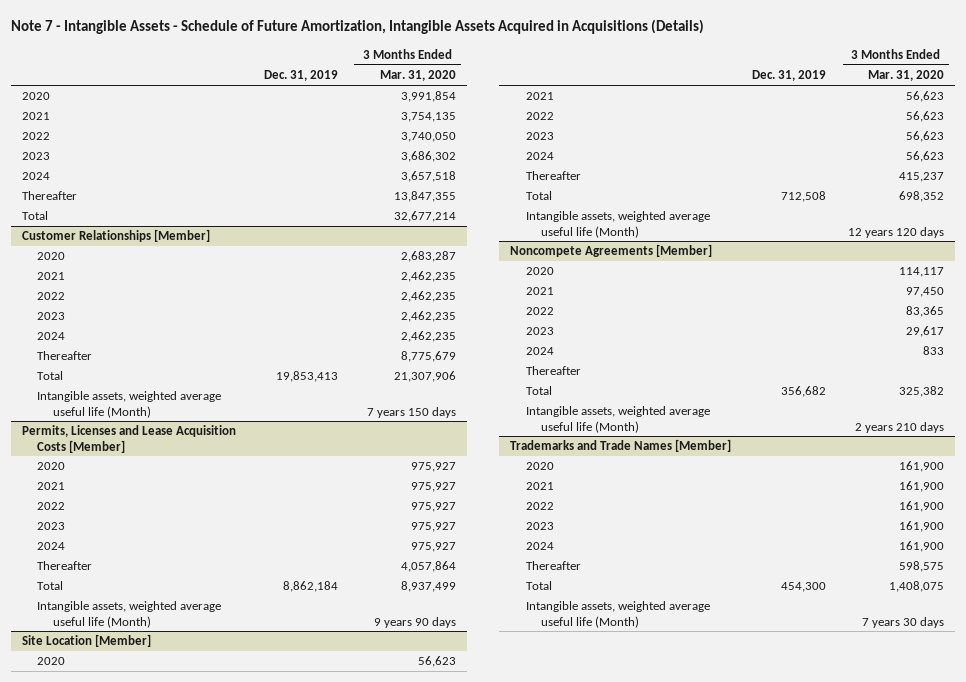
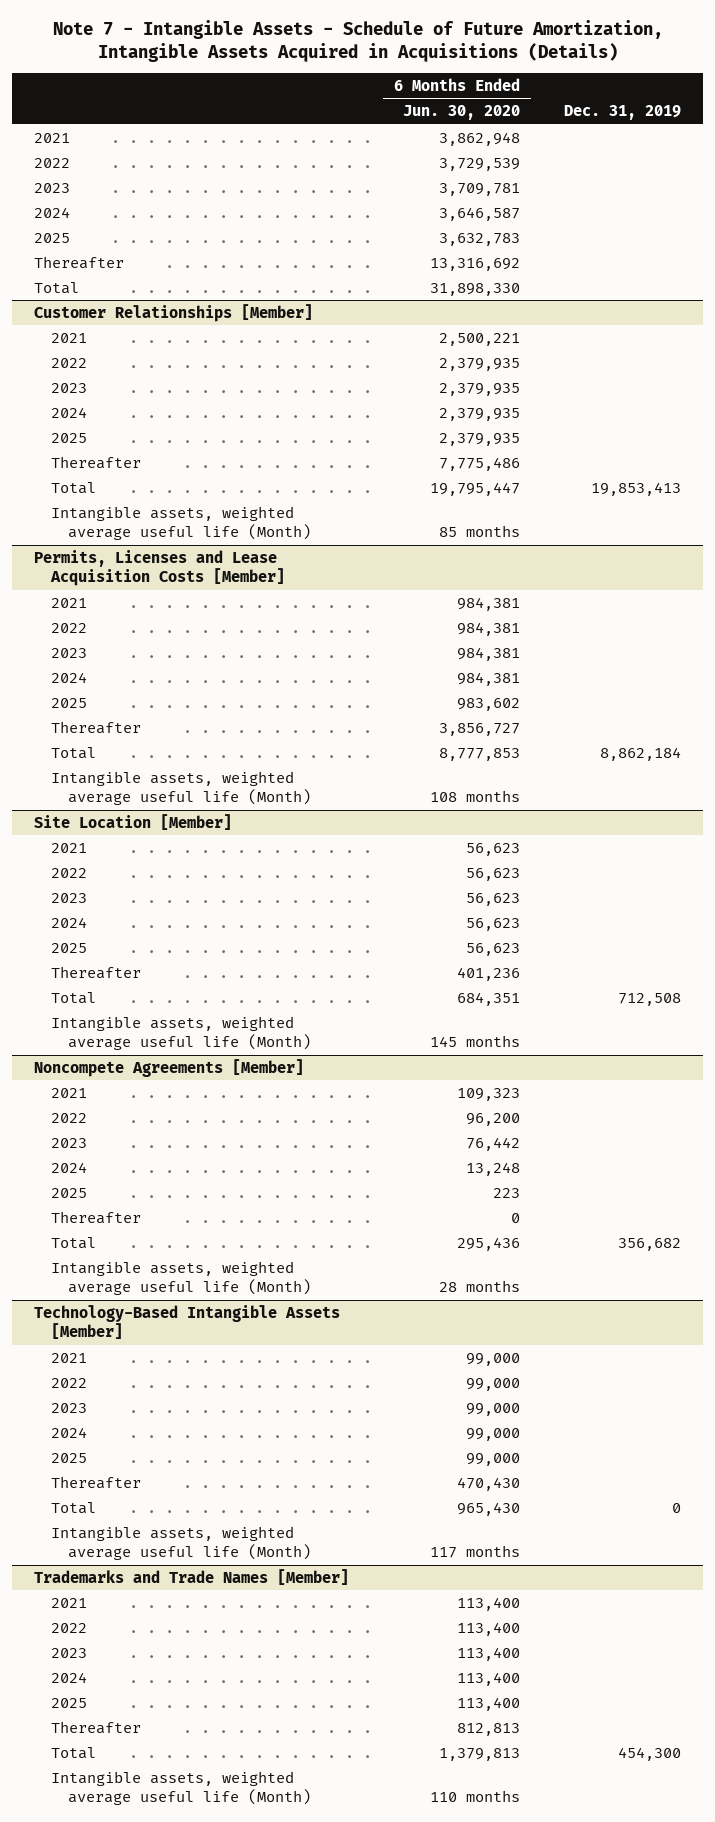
- | Dec. 31, 2019 | 3 Months Ended Mar. 31, 2020
+ | 6 Months Ended Jun. 30, 2020 | Dec. 31, 2019
- 2020 | | 3,991,854
+ 2025 | 3,632,783 |
@ Customer Relationships [Member]
- 2020 | | 2,683,287
+ 2025 | 2,379,935 |
@ Permits, Licenses and Lease Acquisition Costs [Member]
- 2020 | | 975,927
+ 2025 | 983,602 |
@ Site Location [Member]
- 2020 | | 56,623
+ 2025 | 56,623 |
@ Noncompete Agreements [Member]
- 2020 | | 114,117
+ 2025 | 223 |
+ Technology-Based Intangible Assets [Member]
+ 2021 | 99,000 |
+ 2022 | 99,000 |
+ 2023 | 99,000 |
+ 2024 | 99,000 |
+ 2025 | 99,000 |
+ Thereafter | 470,430 |
+ Total | 965,430 | 0
+ Intangible assets, weighted average useful life (Month) | 117 months |
@ Trademarks and Trade Names [Member]
- 2020 | | 161,900
+ 2025 | 113,400 |

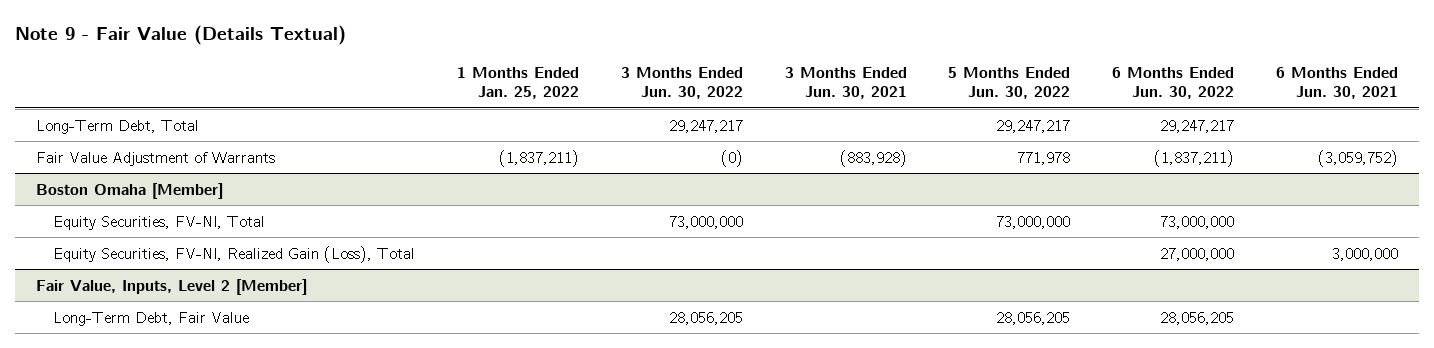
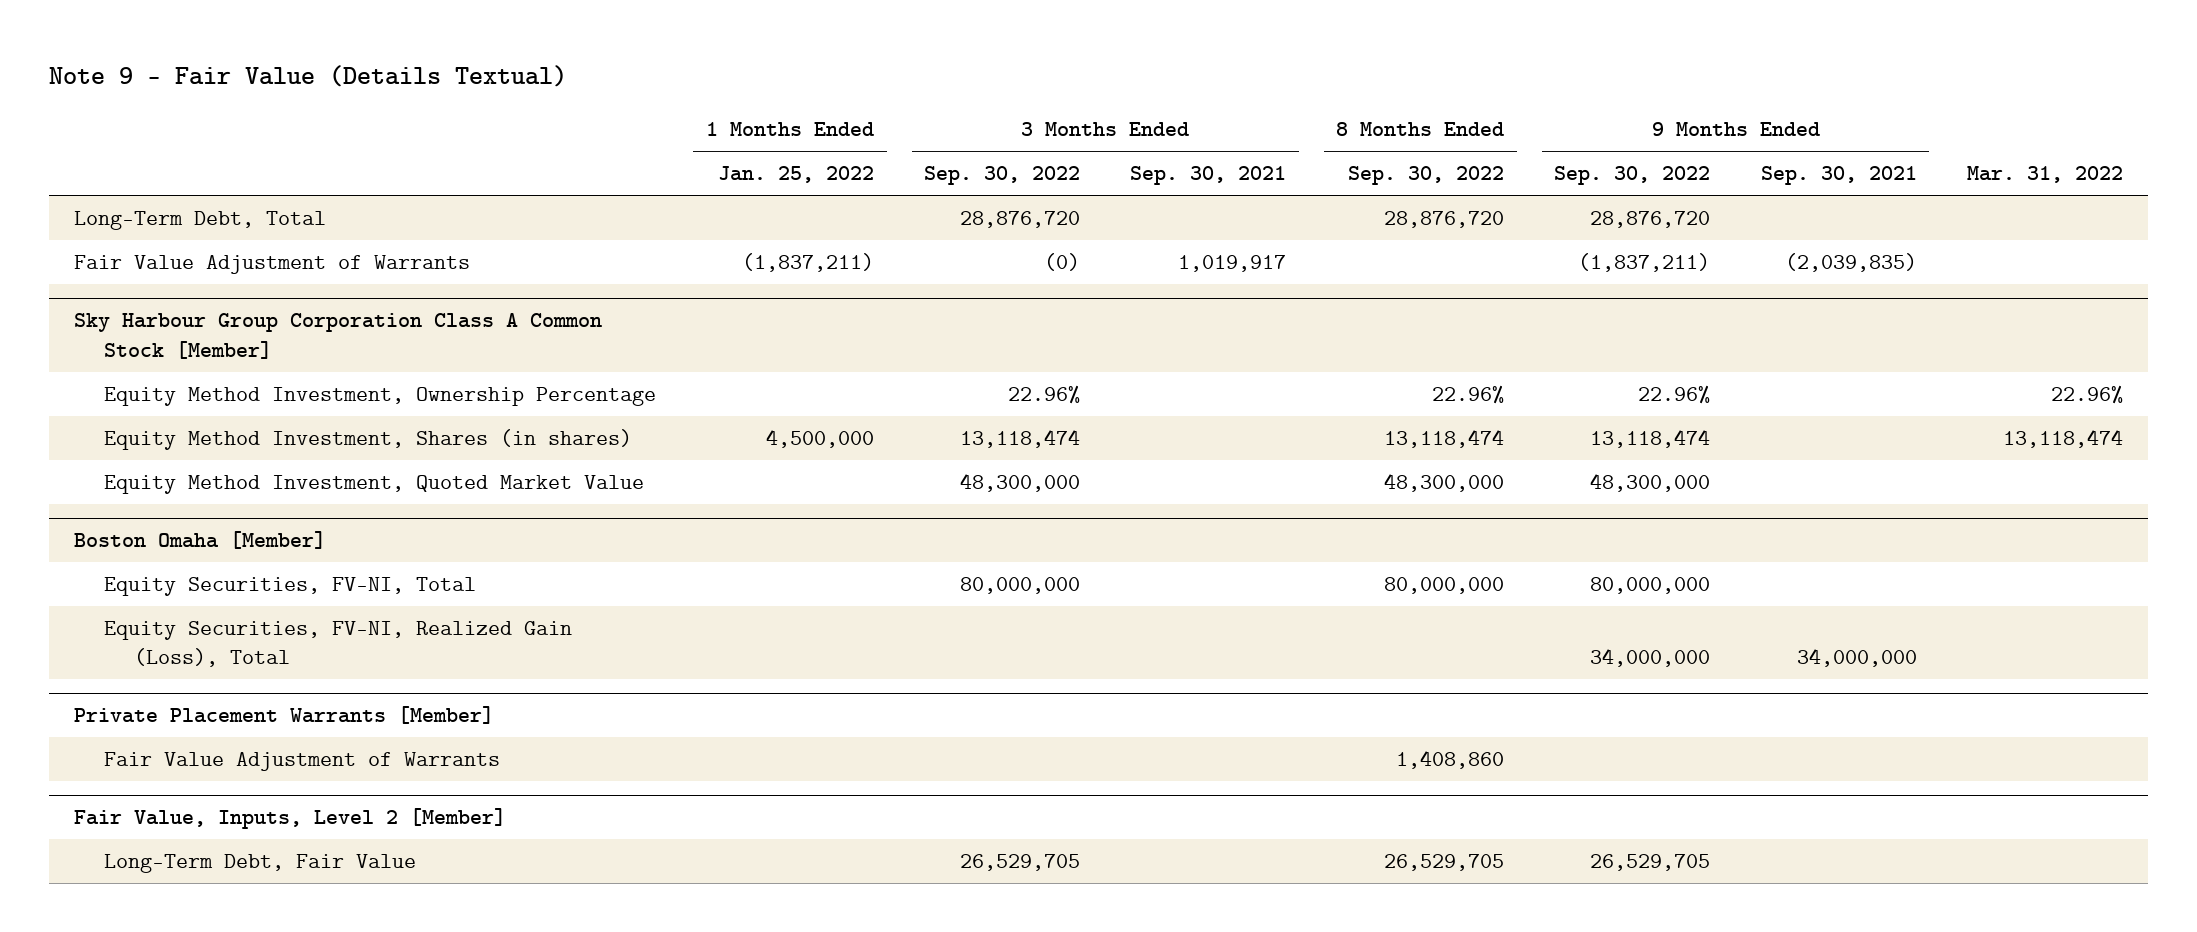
- | 1 Months Ended Jan. 25, 2022 | 3 Months Ended Jun. 30, 2022 | 3 Months Ended Jun. 30, 2021 | 5 Months Ended Jun. 30, 2022 | 6 Months Ended Jun. 30, 2022 | 6 Months Ended Jun. 30, 2021
+ | 1 Months Ended Jan. 25, 2022 | 3 Months Ended Sep. 30, 2022 | 3 Months Ended Sep. 30, 2021 | 8 Months Ended Sep. 30, 2022 | 9 Months Ended Sep. 30, 2022 | 9 Months Ended Sep. 30, 2021 | Mar. 31, 2022
+ Sky Harbour Group Corporation Class A Common Stock [Member]
+ Equity Method Investment, Ownership Percentage | | 22.96% | | 22.96% | 22.96% | | 22.96%
+ Equity Method Investment, Shares (in shares) | 4,500,000 | 13,118,474 | | 13,118,474 | 13,118,474 | | 13,118,474
+ Equity Method Investment, Quoted Market Value | | 48,300,000 | | 48,300,000 | 48,300,000 | |
+ Private Placement Warrants [Member]
+ Fair Value Adjustment of Warrants | | | | 1,408,860 | | |

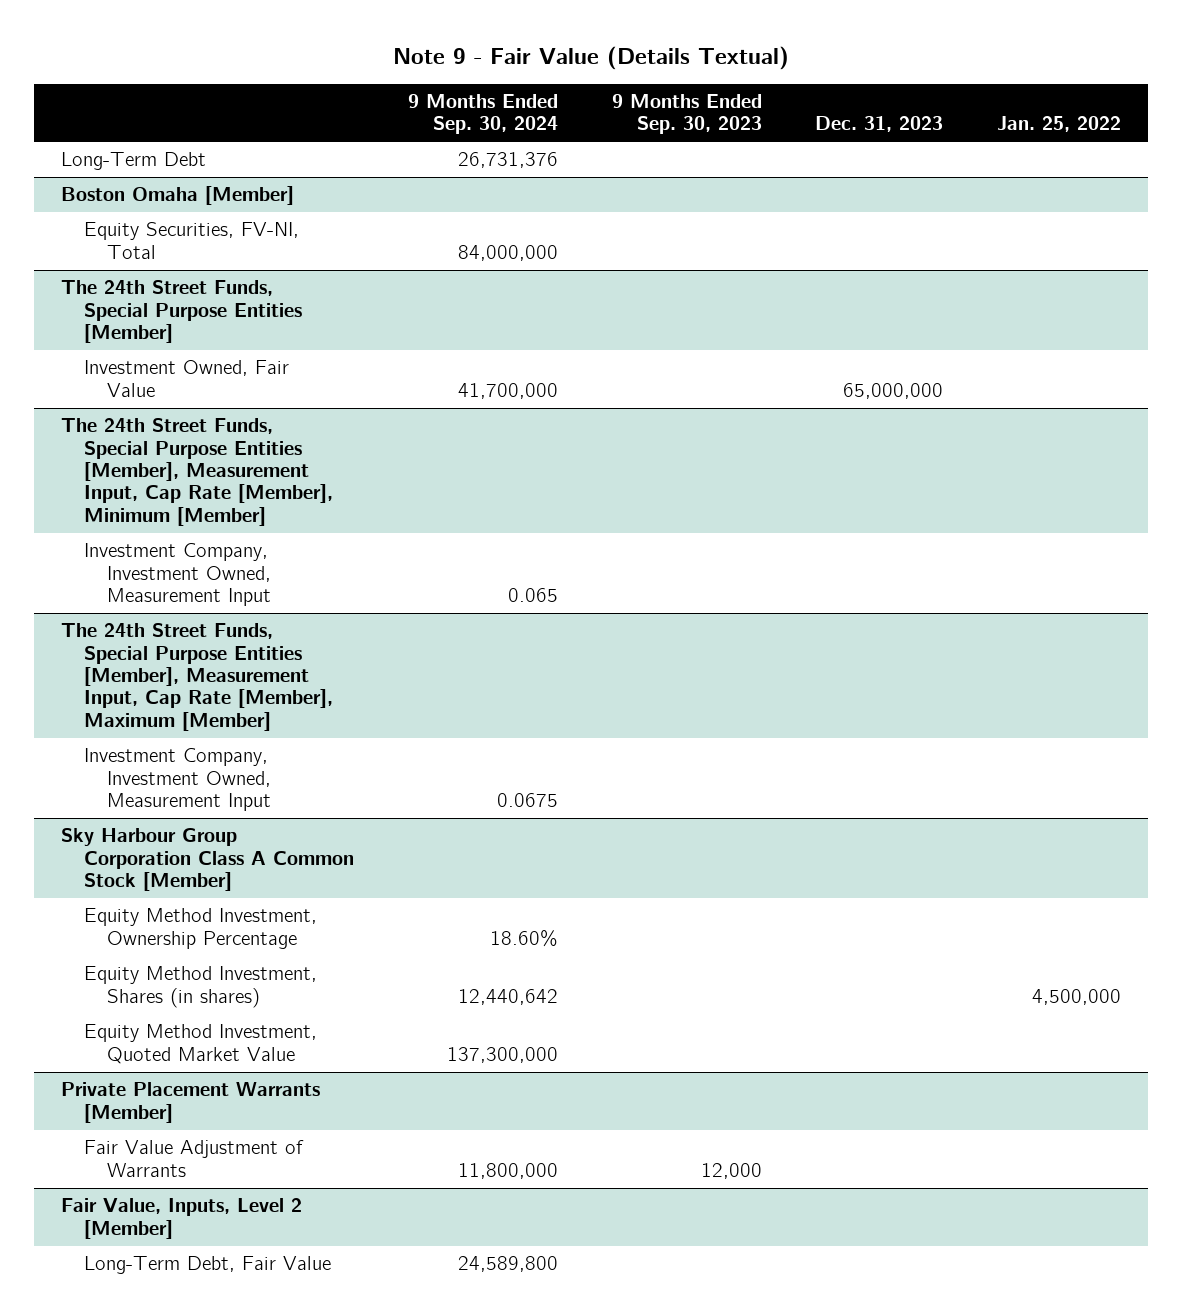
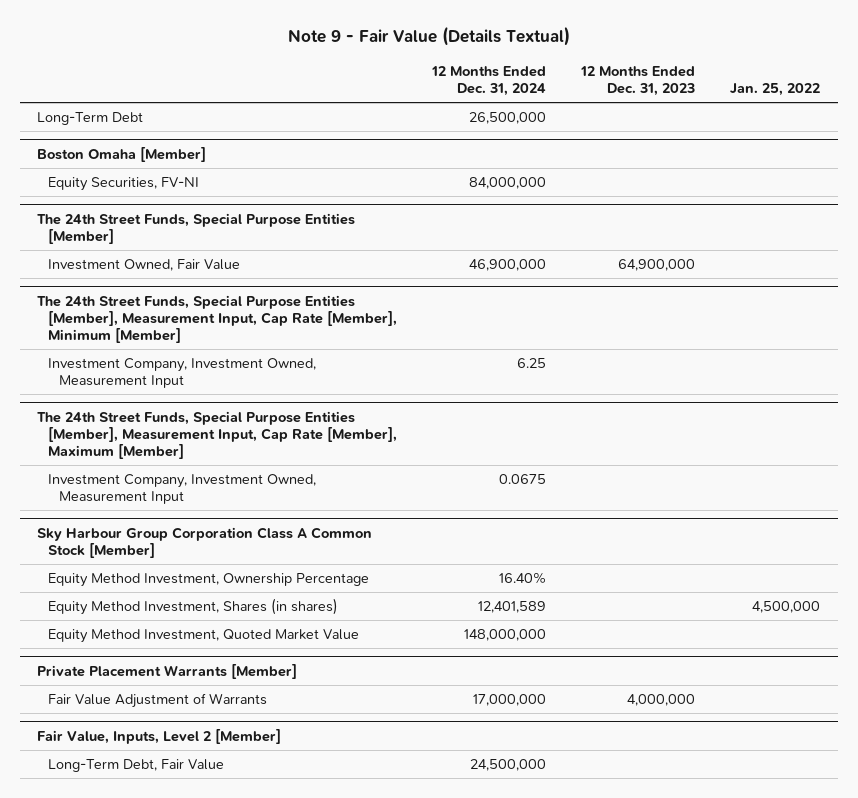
- | 9 Months Ended Sep. 30, 2024 | 9 Months Ended Sep. 30, 2023 | Dec. 31, 2023 | Jan. 25, 2022
+ | 12 Months Ended Dec. 31, 2024 | 12 Months Ended Dec. 31, 2023 | Jan. 25, 2022
@ Boston Omaha [Member]
- Equity Securities, FV-NI, Total | 84,000,000 | | |
+ Equity Securities, FV-NI | 84,000,000 | |

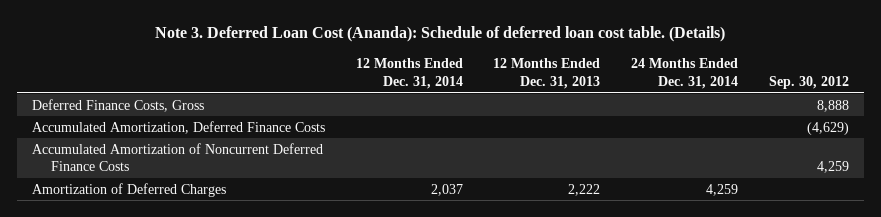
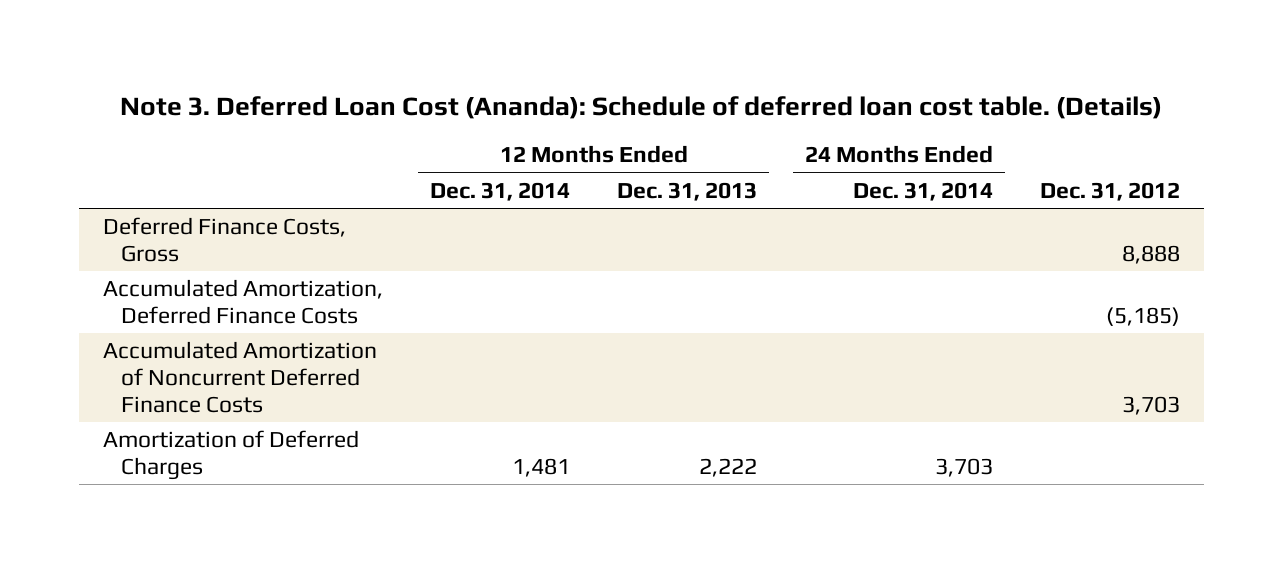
- | 12 Months Ended Dec. 31, 2014 | 12 Months Ended Dec. 31, 2013 | 24 Months Ended Dec. 31, 2014 | Sep. 30, 2012
+ | 12 Months Ended Dec. 31, 2014 | 12 Months Ended Dec. 31, 2013 | 24 Months Ended Dec. 31, 2014 | Dec. 31, 2012
- Amortization of Deferred Charges | 2,037 | 2,222 | 4,259 |
+ Amortization of Deferred Charges | 1,481 | 2,222 | 3,703 |

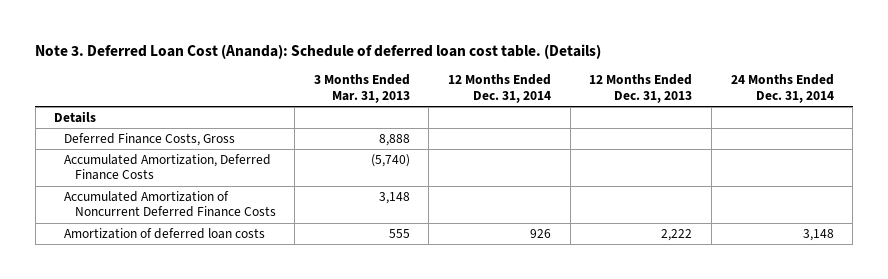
- | 12 Months Ended Dec. 31, 2014 | 12 Months Ended Dec. 31, 2013 | 24 Months Ended Dec. 31, 2014 | Dec. 31, 2012
+ | 3 Months Ended Mar. 31, 2013 | 12 Months Ended Dec. 31, 2014 | 12 Months Ended Dec. 31, 2013 | 24 Months Ended Dec. 31, 2014
+ Details
- Amortization of Deferred Charges | 1,481 | 2,222 | 3,703 |
+ Amortization of deferred loan costs | 555 | 926 | 2,222 | 3,148

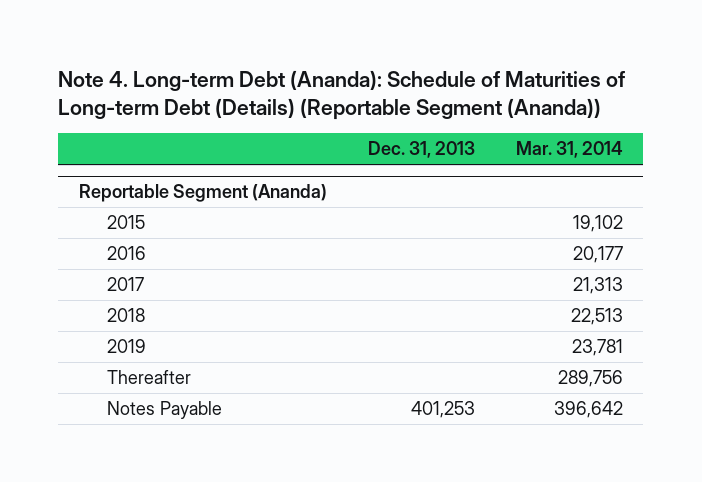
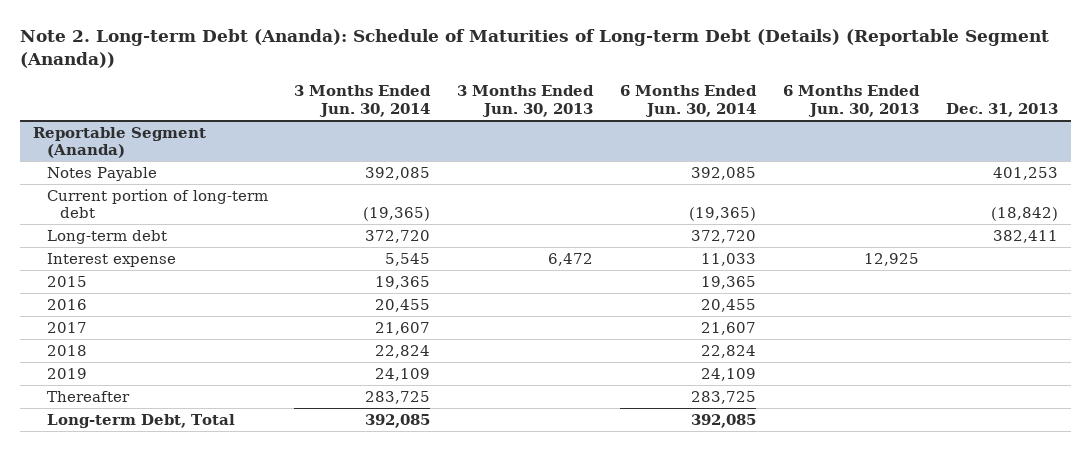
- Note 4. Long-term Debt (Ananda): Schedule of Maturities of Long-term Debt (Details) (Reportable Segment (Ananda))
+ Note 2. Long-term Debt (Ananda): Schedule of Maturities of Long-term Debt (Details) (Reportable Segment (Ananda))
- | Dec. 31, 2013 | Mar. 31, 2014
+ | 3 Months Ended Jun. 30, 2014 | 3 Months Ended Jun. 30, 2013 | 6 Months Ended Jun. 30, 2014 | 6 Months Ended Jun. 30, 2013 | Dec. 31, 2013
@ Reportable Segment (Ananda)
moved up: Notes Payable | 392,085 | | 392,085 | | 401,253
+ Current portion of long-term debt | (19,365) | | (19,365) | | (18,842)
+ Long-term debt | 372,720 | | 372,720 | | 382,411
+ Interest expense | 5,545 | 6,472 | 11,033 | 12,925 |
+ Long-term Debt, Total | 392,085 | | 392,085 | |

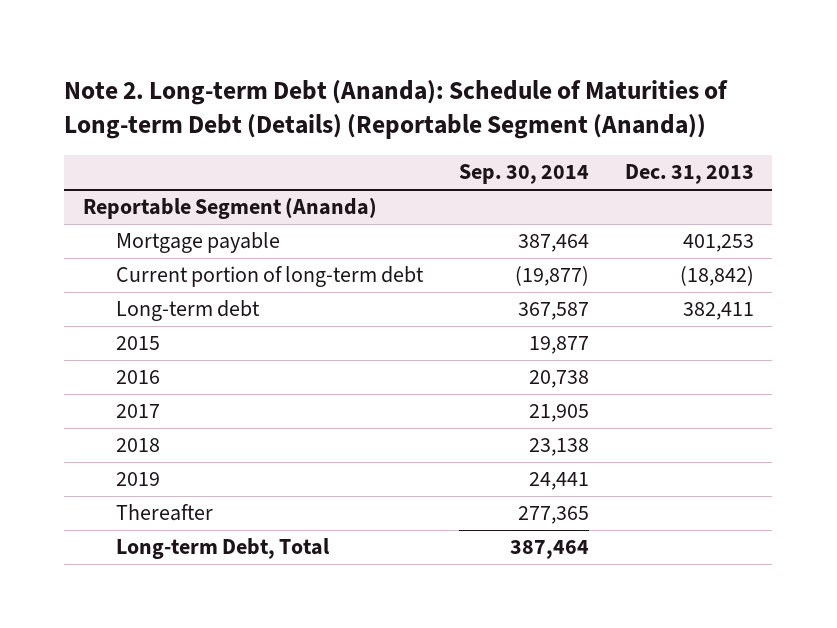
- | 3 Months Ended Jun. 30, 2014 | 3 Months Ended Jun. 30, 2013 | 6 Months Ended Jun. 30, 2014 | 6 Months Ended Jun. 30, 2013 | Dec. 31, 2013
+ | Sep. 30, 2014 | Dec. 31, 2013
@ Reportable Segment (Ananda)
- Notes Payable | 392,085 | | 392,085 | | 401,253
+ Mortgage payable | 387,464 | 401,253
- Interest expense | 5,545 | 6,472 | 11,033 | 12,925 |

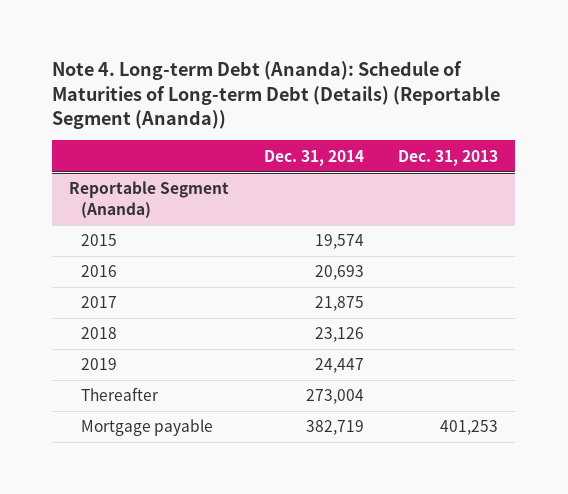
- Note 2. Long-term Debt (Ananda): Schedule of Maturities of Long-term Debt (Details) (Reportable Segment (Ananda))
+ Note 4. Long-term Debt (Ananda): Schedule of Maturities of Long-term Debt (Details) (Reportable Segment (Ananda))
- | Sep. 30, 2014 | Dec. 31, 2013
+ | Dec. 31, 2014 | Dec. 31, 2013
@ Reportable Segment (Ananda)
- Current portion of long-term debt | (19,877) | (18,842)
- Long-term debt | 367,587 | 382,411
- Long-term Debt, Total | 387,464 |
moved down: Mortgage payable | 382,719 | 401,253

